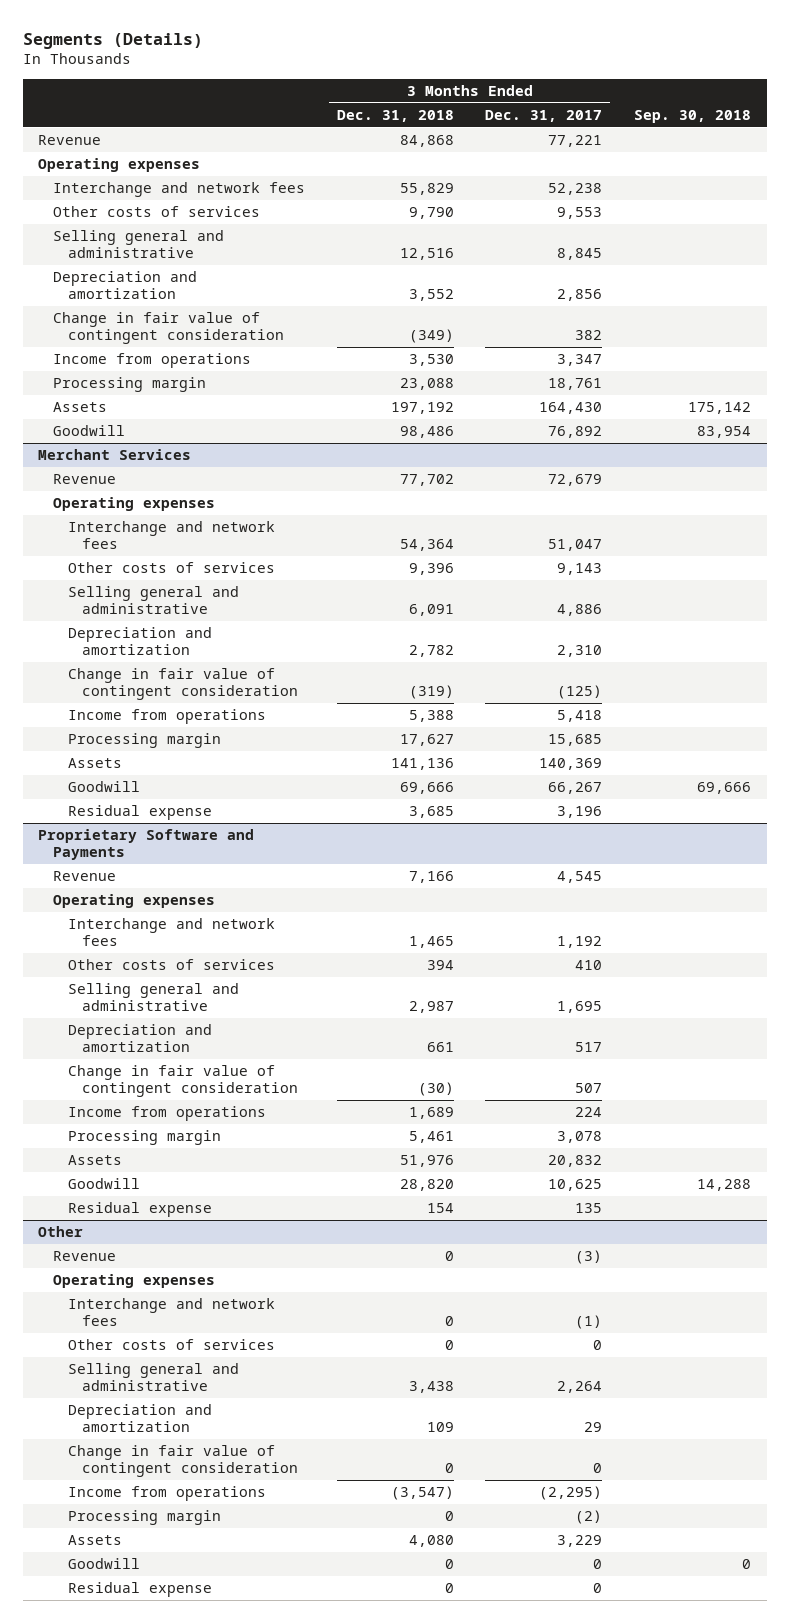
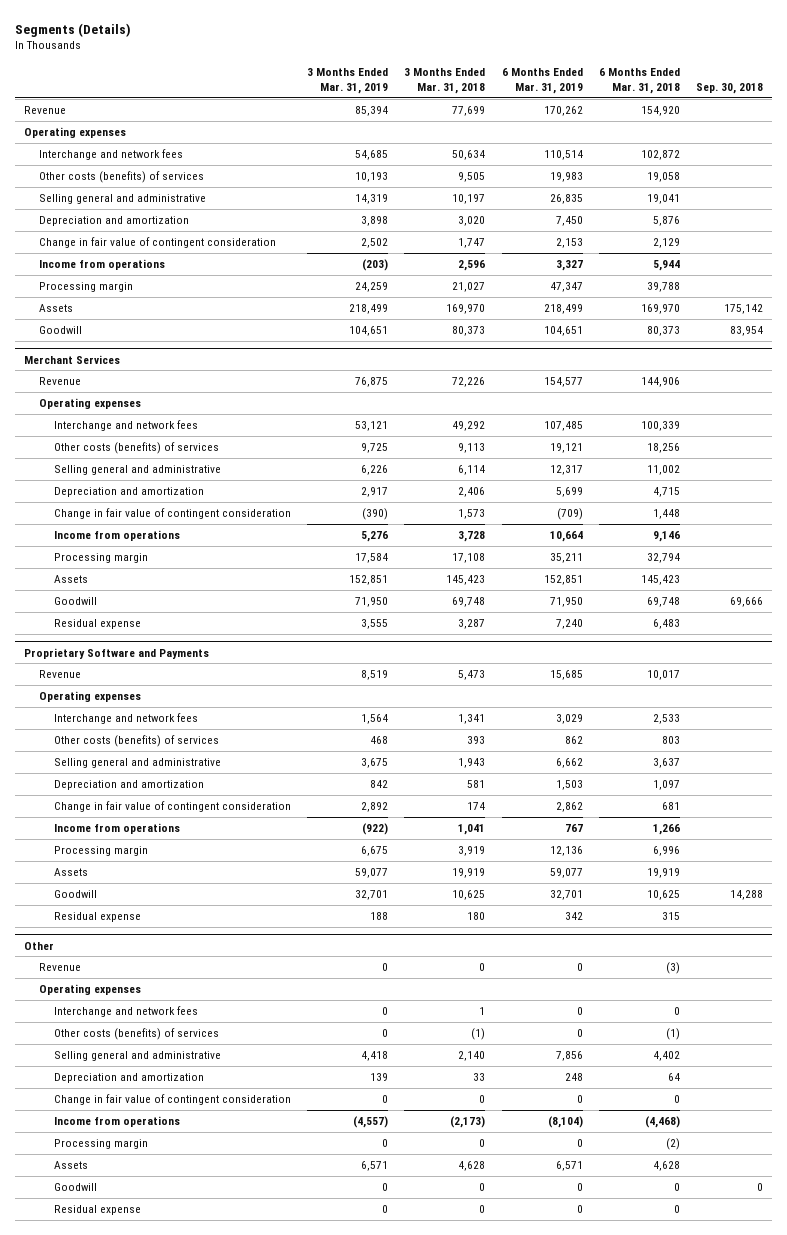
- | 3 Months Ended Dec. 31, 2018 | 3 Months Ended Dec. 31, 2017 | Sep. 30, 2018
+ | 3 Months Ended Mar. 31, 2019 | 3 Months Ended Mar. 31, 2018 | 6 Months Ended Mar. 31, 2019 | 6 Months Ended Mar. 31, 2018 | Sep. 30, 2018
- Other costs of services | 9,790 | 9,553 |
+ Other costs (benefits) of services | 10,193 | 9,505 | 19,983 | 19,058 |
@ Merchant Services
- Other costs of services | 9,396 | 9,143 |
+ Other costs (benefits) of services | 9,725 | 9,113 | 19,121 | 18,256 |
@ Proprietary Software and Payments
- Other costs of services | 394 | 410 |
+ Other costs (benefits) of services | 468 | 393 | 862 | 803 |
@ Other
- Other costs of services | 0 | 0 |
+ Other costs (benefits) of services | 0 | (1) | 0 | (1) |

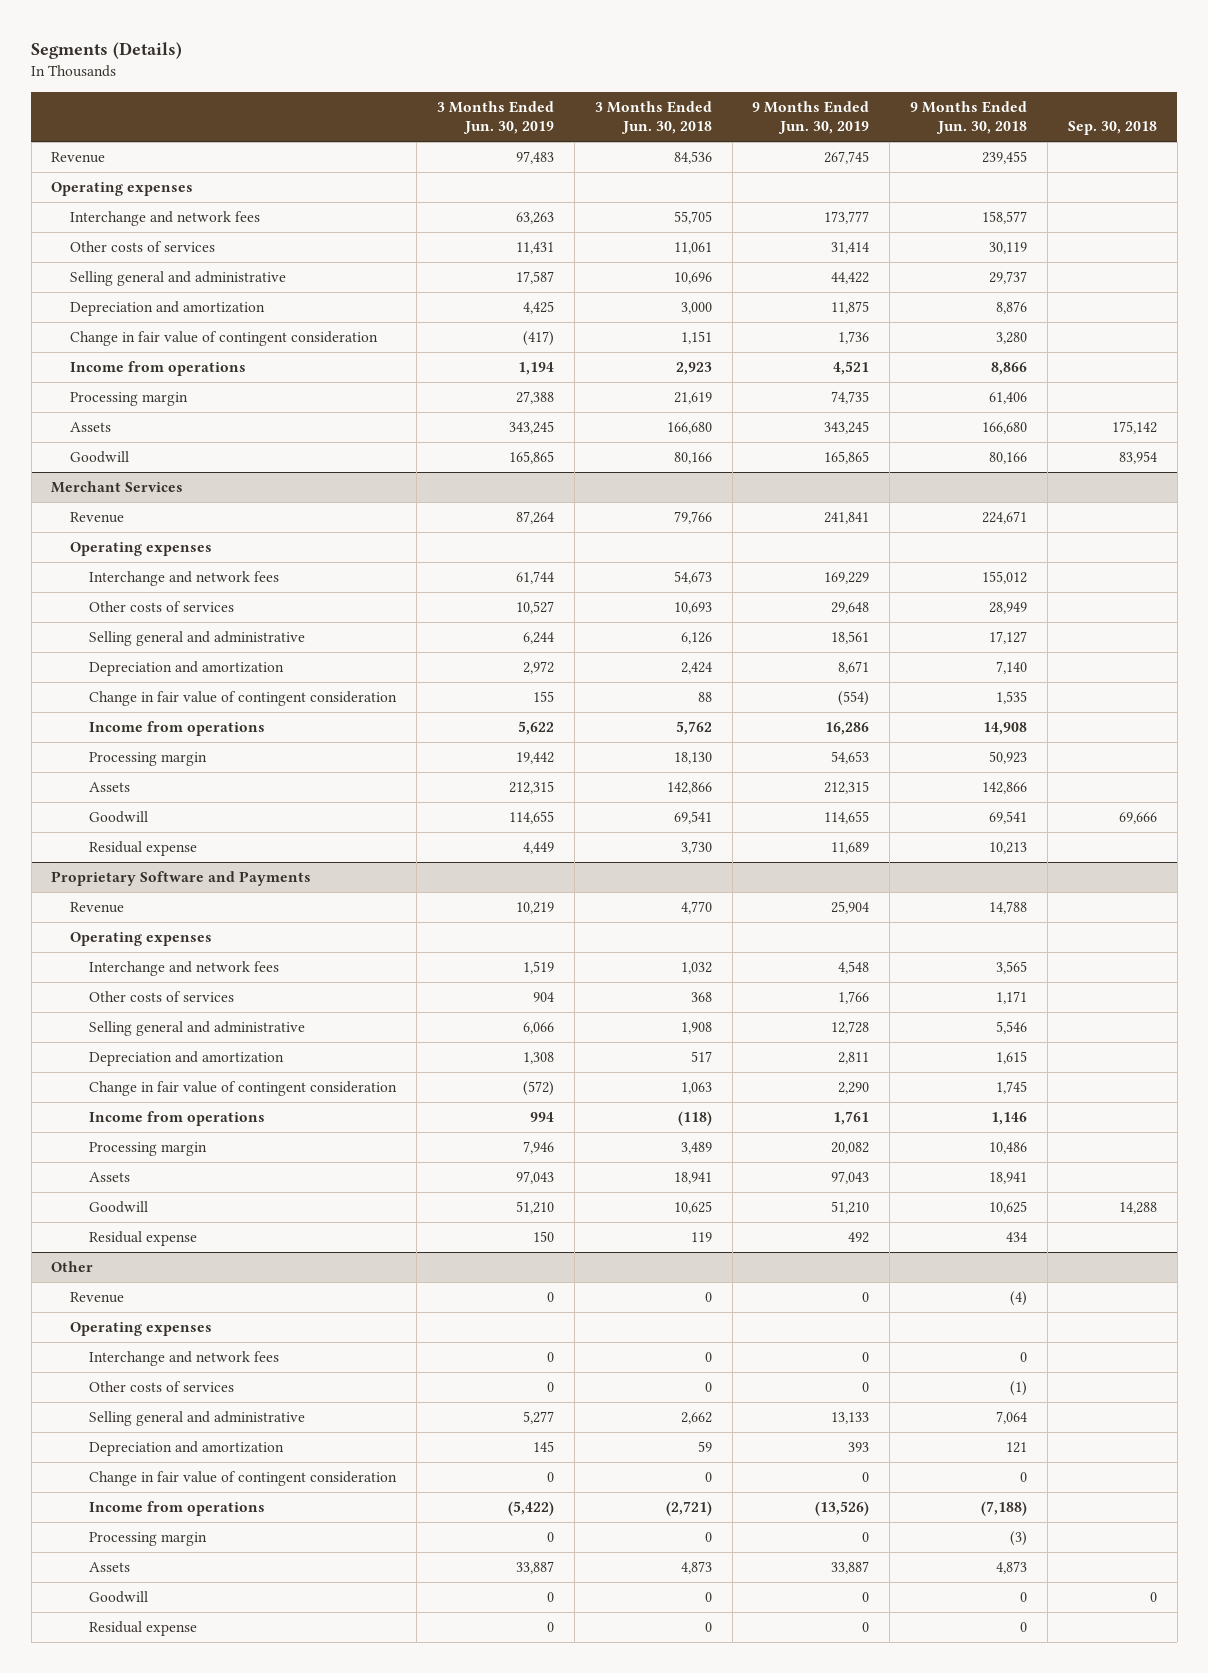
- | 3 Months Ended Mar. 31, 2019 | 3 Months Ended Mar. 31, 2018 | 6 Months Ended Mar. 31, 2019 | 6 Months Ended Mar. 31, 2018 | Sep. 30, 2018
+ | 3 Months Ended Jun. 30, 2019 | 3 Months Ended Jun. 30, 2018 | 9 Months Ended Jun. 30, 2019 | 9 Months Ended Jun. 30, 2018 | Sep. 30, 2018
- Other costs (benefits) of services | 10,193 | 9,505 | 19,983 | 19,058 |
+ Other costs of services | 11,431 | 11,061 | 31,414 | 30,119 |
@ Merchant Services
- Other costs (benefits) of services | 9,725 | 9,113 | 19,121 | 18,256 |
+ Other costs of services | 10,527 | 10,693 | 29,648 | 28,949 |
@ Proprietary Software and Payments
- Other costs (benefits) of services | 468 | 393 | 862 | 803 |
+ Other costs of services | 904 | 368 | 1,766 | 1,171 |
@ Other
- Other costs (benefits) of services | 0 | (1) | 0 | (1) |
+ Other costs of services | 0 | 0 | 0 | (1) |

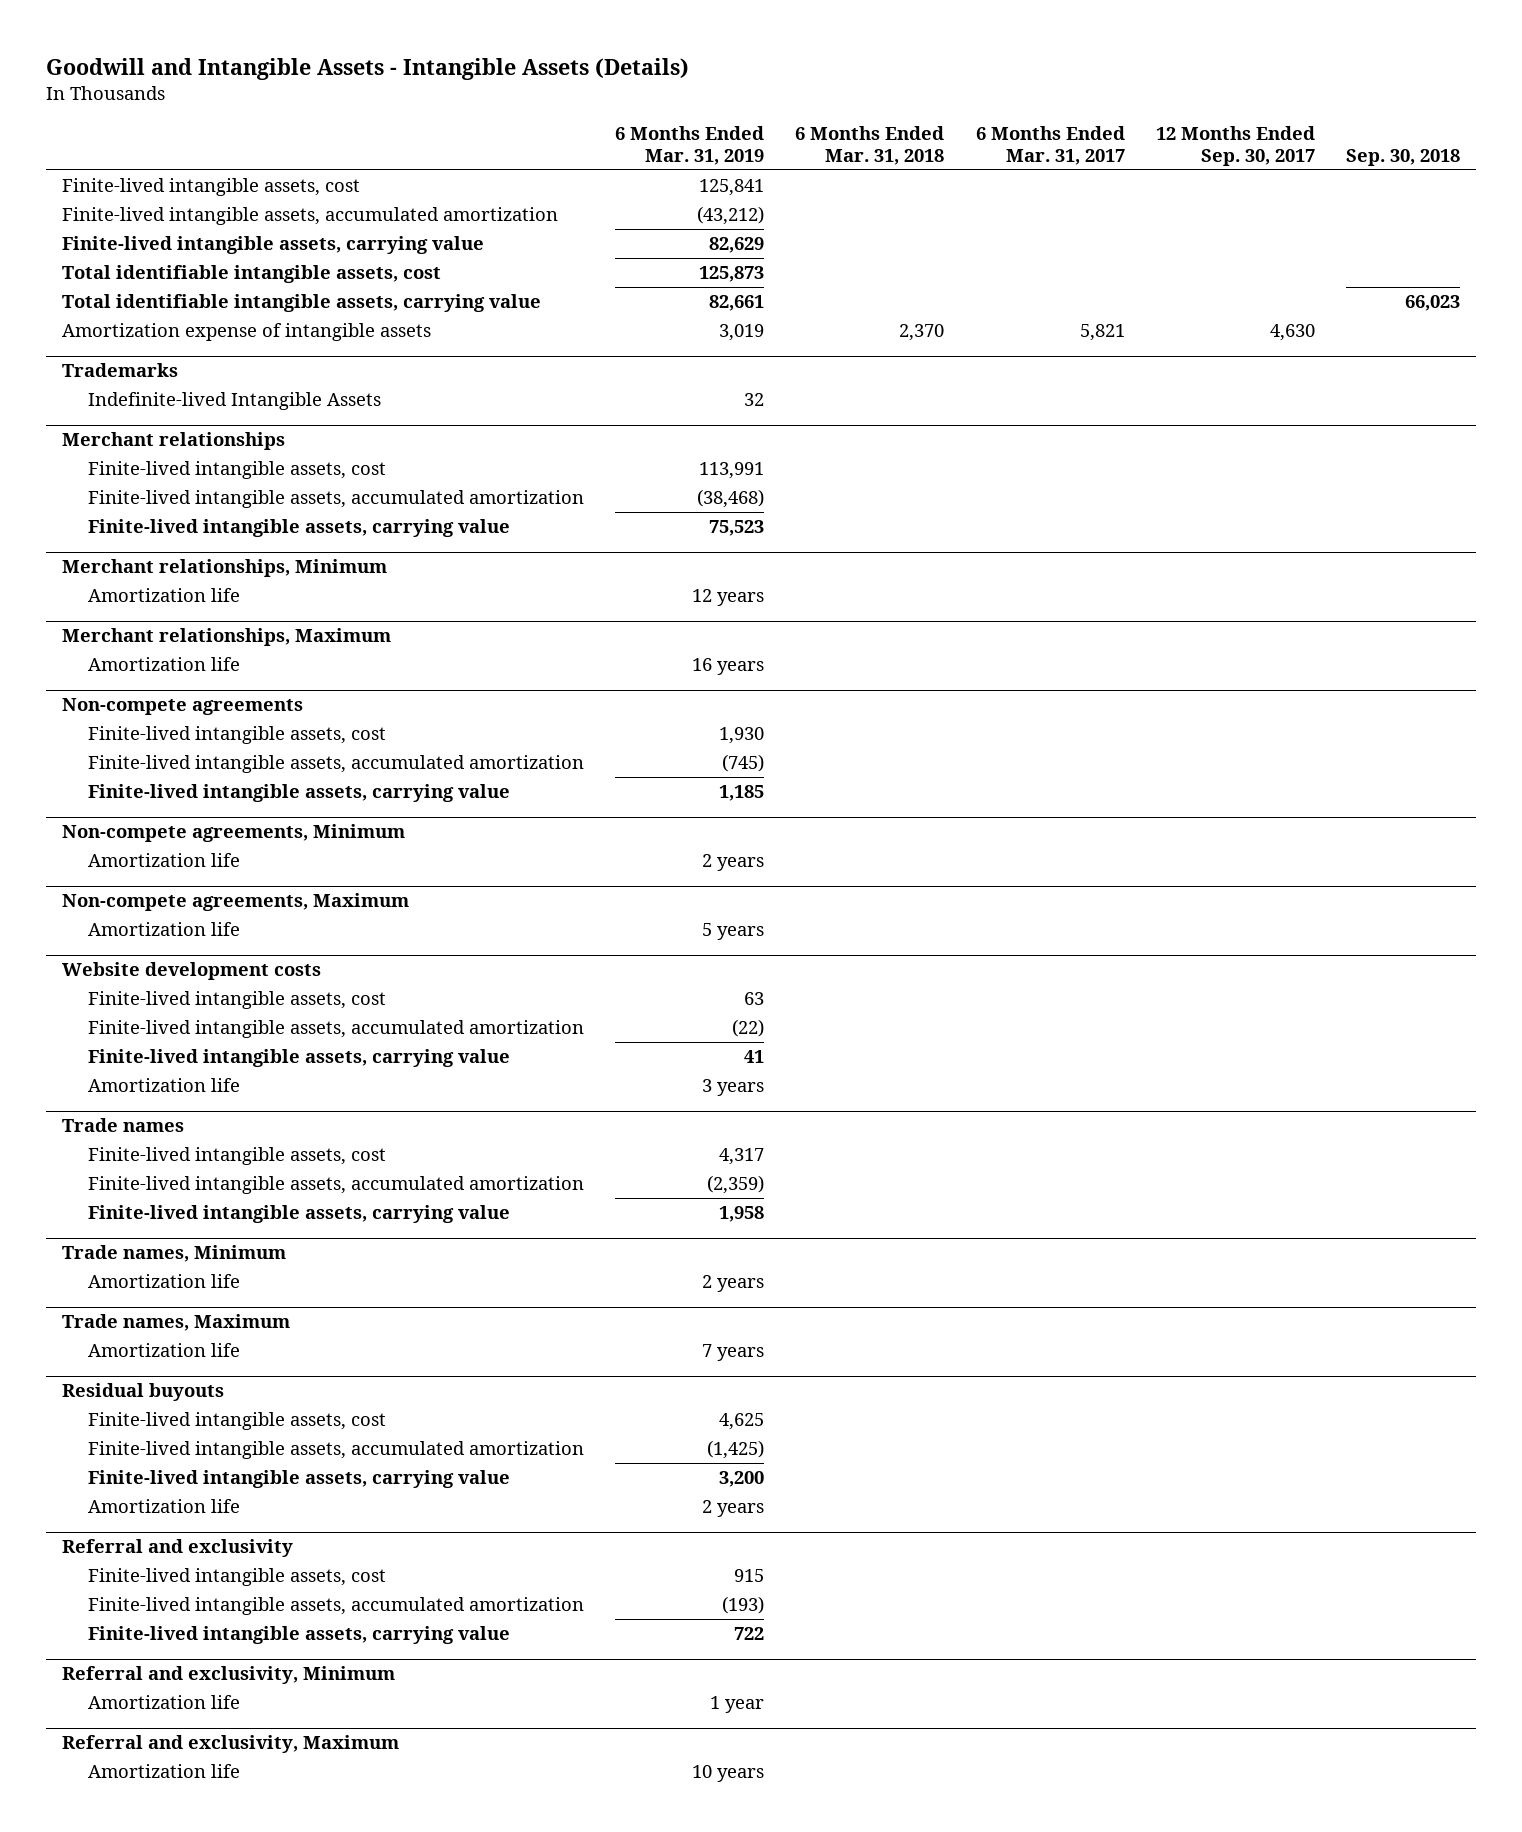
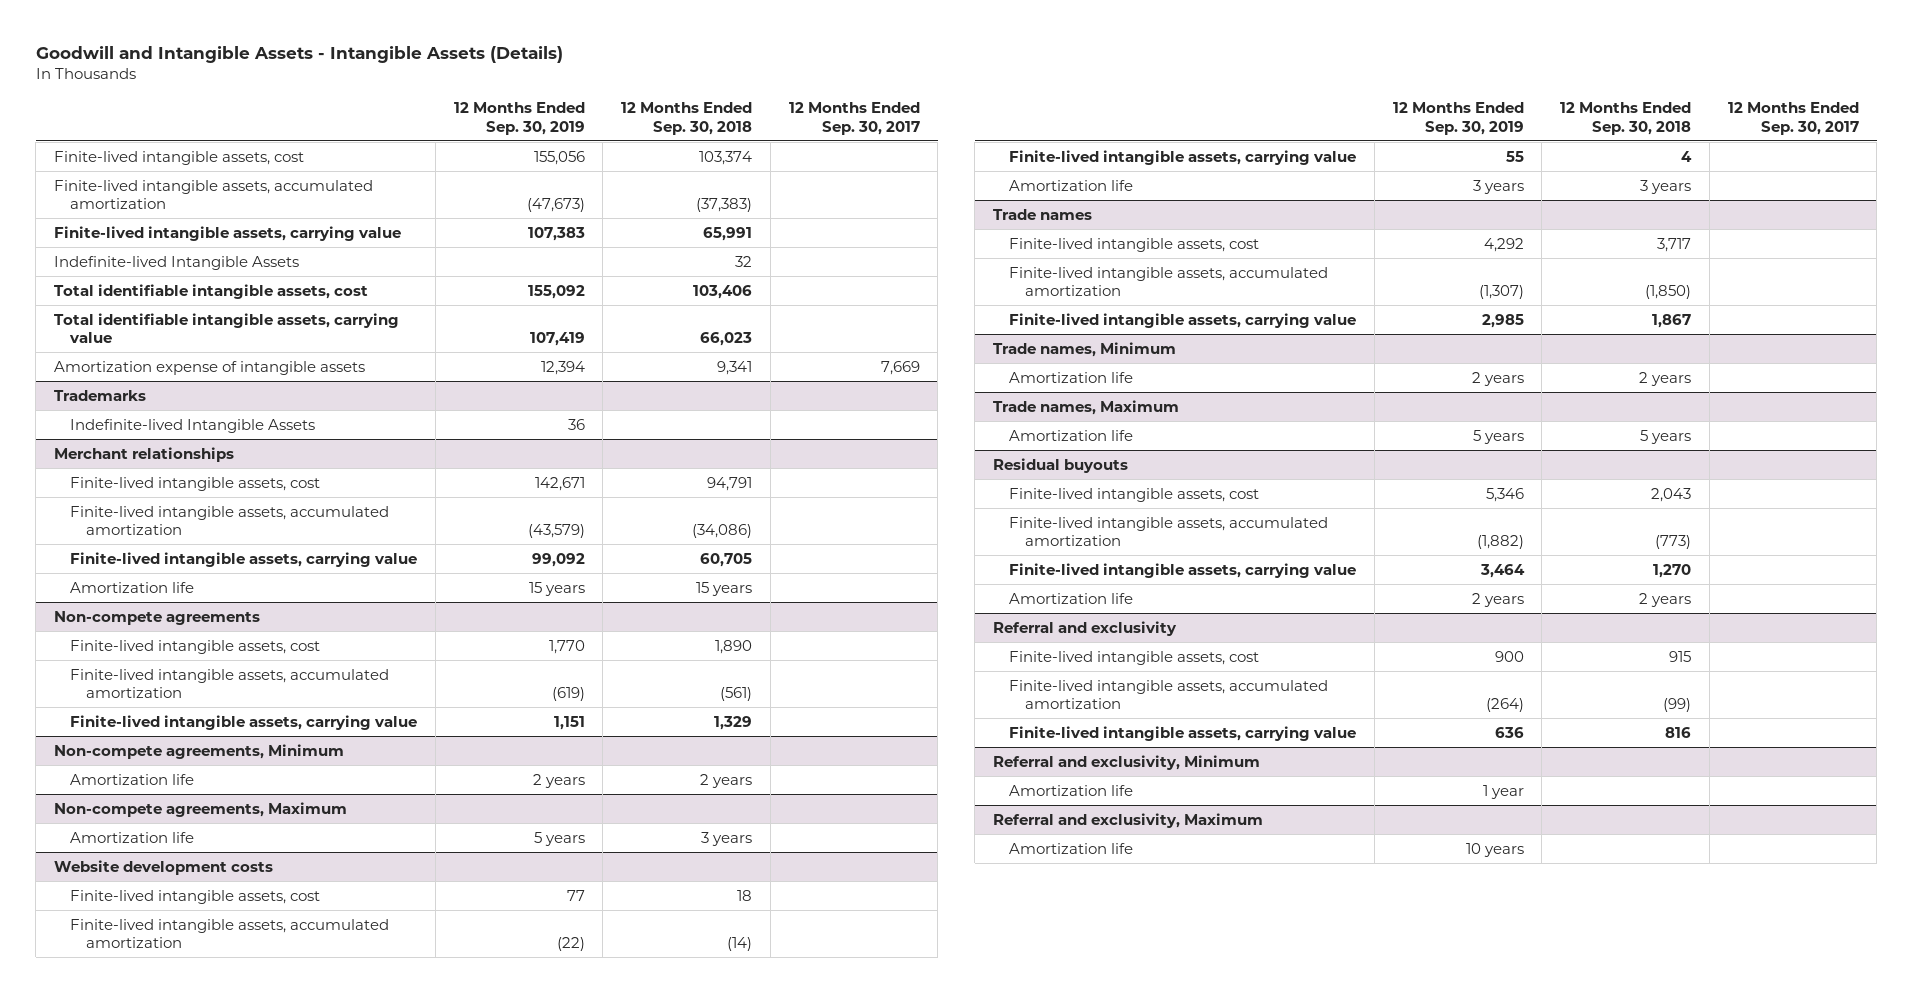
- | 6 Months Ended Mar. 31, 2019 | 6 Months Ended Mar. 31, 2018 | 6 Months Ended Mar. 31, 2017 | 12 Months Ended Sep. 30, 2017 | Sep. 30, 2018
+ | 12 Months Ended Sep. 30, 2019 | 12 Months Ended Sep. 30, 2018 | 12 Months Ended Sep. 30, 2017
+ Indefinite-lived Intangible Assets | | 32 |
- Amortization expense of intangible assets | 3,019 | 2,370 | 5,821 | 4,630 |
+ Amortization expense of intangible assets | 12,394 | 9,341 | 7,669
- Merchant relationships, Minimum
- Amortization life | 12 years | | | |
- Merchant relationships, Maximum
- Amortization life | 16 years | | | |
@ Merchant relationships
+ Amortization life | 15 years | 15 years |

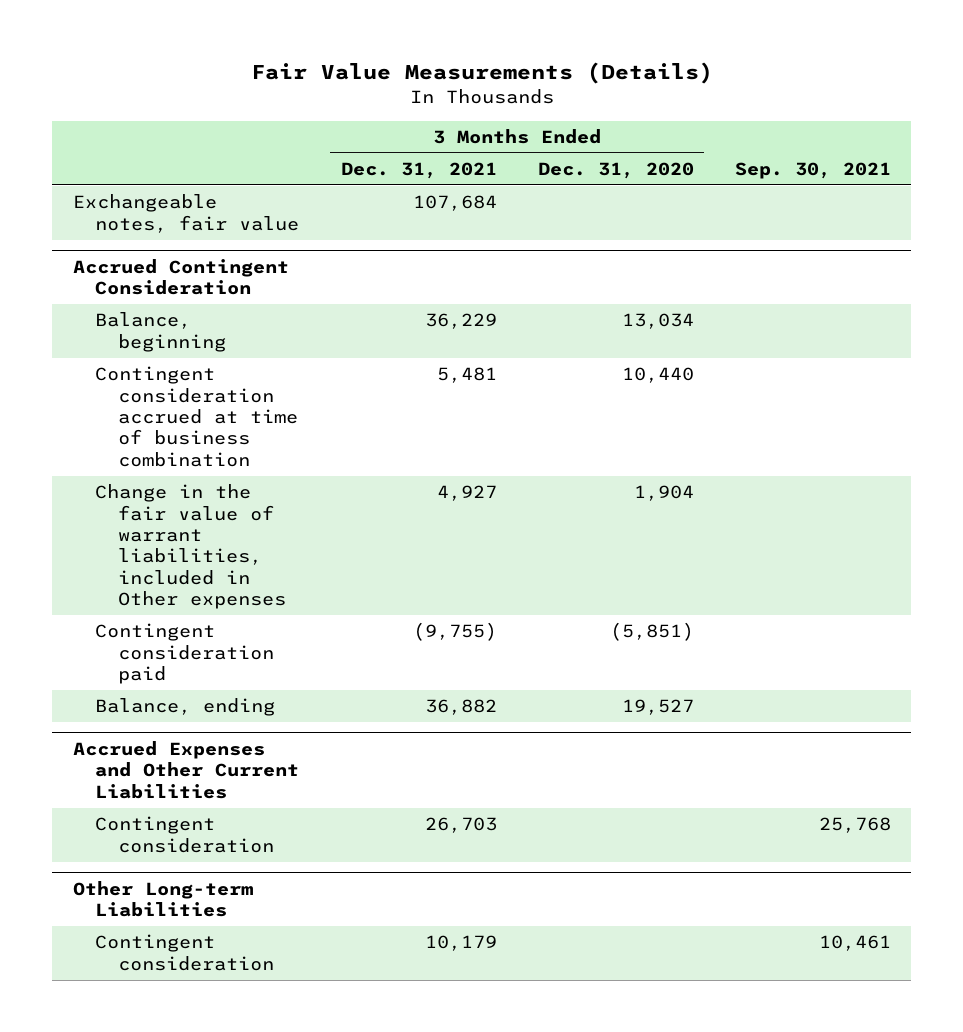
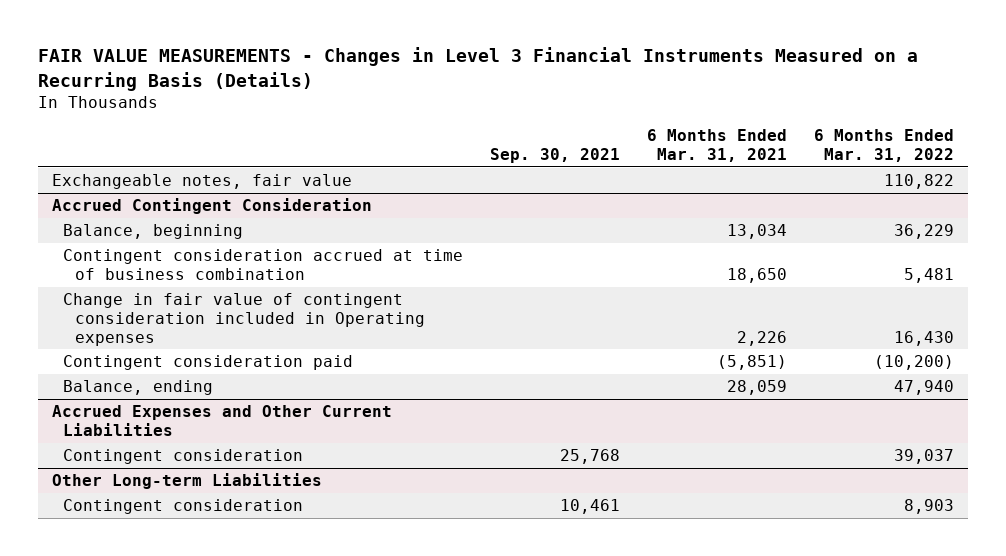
- Fair Value Measurements (Details)
+ FAIR VALUE MEASUREMENTS - Changes in Level 3 Financial Instruments Measured on a Recurring Basis (Details)
- | 3 Months Ended Dec. 31, 2021 | 3 Months Ended Dec. 31, 2020 | Sep. 30, 2021
+ | Sep. 30, 2021 | 6 Months Ended Mar. 31, 2021 | 6 Months Ended Mar. 31, 2022
@ Accrued Contingent Consideration
- Change in the fair value of warrant liabilities, included in Other expenses | 4,927 | 1,904 |
+ Change in fair value of contingent consideration included in Operating expenses | | 2,226 | 16,430

